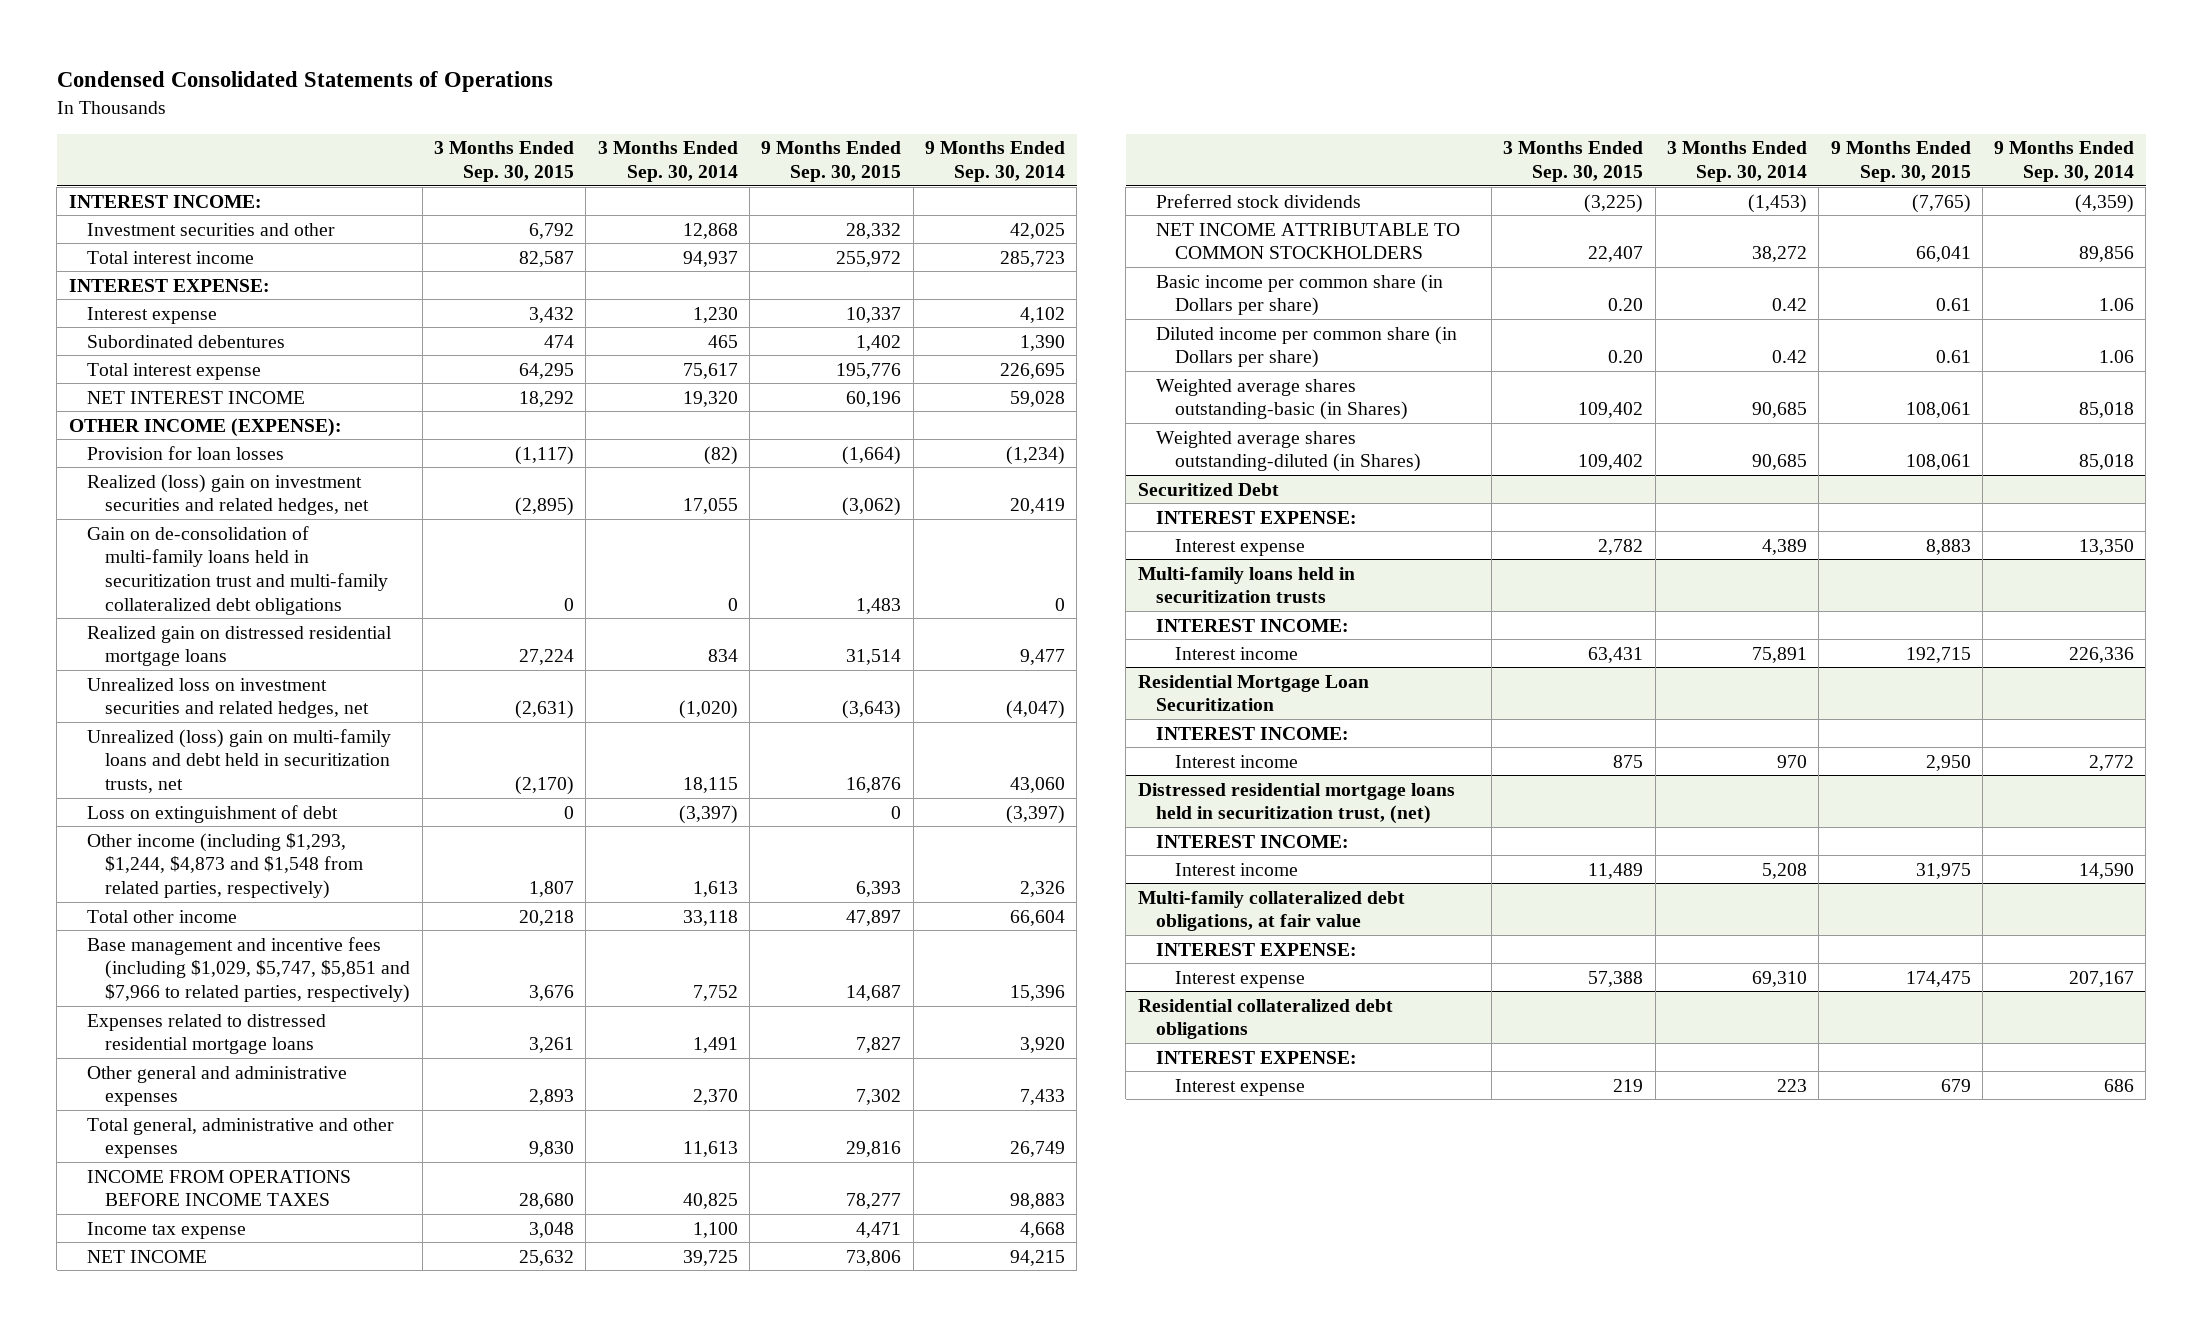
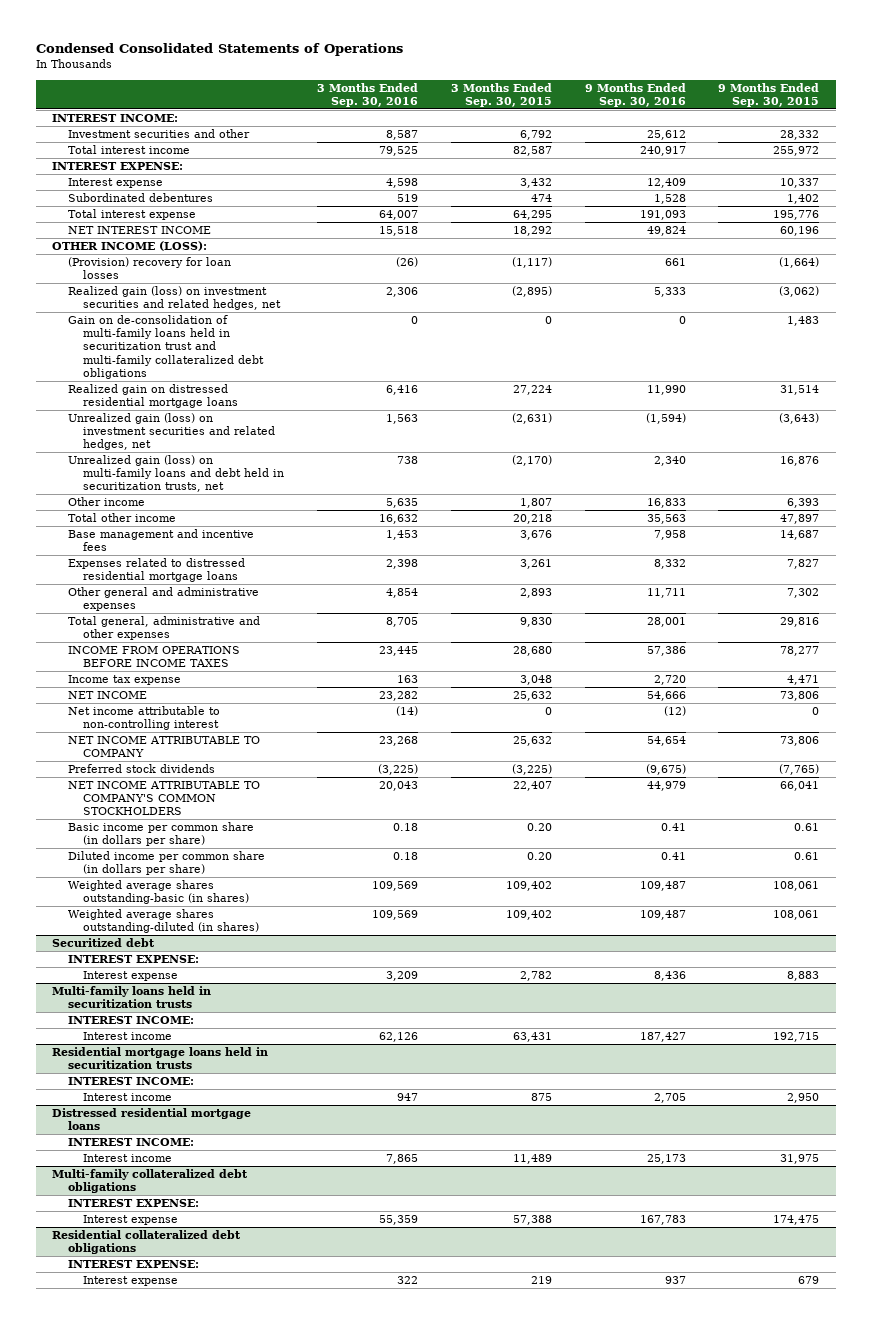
- | 3 Months Ended Sep. 30, 2015 | 3 Months Ended Sep. 30, 2014 | 9 Months Ended Sep. 30, 2015 | 9 Months Ended Sep. 30, 2014
+ | 3 Months Ended Sep. 30, 2016 | 3 Months Ended Sep. 30, 2015 | 9 Months Ended Sep. 30, 2016 | 9 Months Ended Sep. 30, 2015
- OTHER INCOME (EXPENSE):
- Provision for loan losses | (1,117) | (82) | (1,664) | (1,234)
- Realized (loss) gain on investment securities and related hedges, net | (2,895) | 17,055 | (3,062) | 20,419
+ OTHER INCOME (LOSS):
+ (Provision) recovery for loan losses | (26) | (1,117) | 661 | (1,664)
+ Realized gain (loss) on investment securities and related hedges, net | 2,306 | (2,895) | 5,333 | (3,062)
- Unrealized loss on investment securities and related hedges, net | (2,631) | (1,020) | (3,643) | (4,047)
- Unrealized (loss) gain on multi-family loans and debt held in securitization trusts, net | (2,170) | 18,115 | 16,876 | 43,060
- Loss on extinguishment of debt | 0 | (3,397) | 0 | (3,397)
- Other income (including $1,293, $1,244, $4,873 and $1,548 from related parties, respectively) | 1,807 | 1,613 | 6,393 | 2,326
+ Unrealized gain (loss) on investment securities and related hedges, net | 1,563 | (2,631) | (1,594) | (3,643)
+ Unrealized gain (loss) on multi-family loans and debt held in securitization trusts, net | 738 | (2,170) | 2,340 | 16,876
+ Other income | 5,635 | 1,807 | 16,833 | 6,393
- Base management and incentive fees (including $1,029, $5,747, $5,851 and $7,966 to related parties, respectively) | 3,676 | 7,752 | 14,687 | 15,396
+ Base management and incentive fees | 1,453 | 3,676 | 7,958 | 14,687
+ Net income attributable to non-controlling interest | (14) | 0 | (12) | 0
+ NET INCOME ATTRIBUTABLE TO COMPANY | 23,268 | 25,632 | 54,654 | 73,806
- NET INCOME ATTRIBUTABLE TO COMMON STOCKHOLDERS | 22,407 | 38,272 | 66,041 | 89,856
- Basic income per common share (in Dollars per share) | 0.20 | 0.42 | 0.61 | 1.06
- Diluted income per common share (in Dollars per share) | 0.20 | 0.42 | 0.61 | 1.06
- Weighted average shares outstanding-basic (in Shares) | 109,402 | 90,685 | 108,061 | 85,018
- Weighted average shares outstanding-diluted (in Shares) | 109,402 | 90,685 | 108,061 | 85,018
- Securitized Debt
+ NET INCOME ATTRIBUTABLE TO COMPANY'S COMMON STOCKHOLDERS | 20,043 | 22,407 | 44,979 | 66,041
+ Basic income per common share (in dollars per share) | 0.18 | 0.20 | 0.41 | 0.61
+ Diluted income per common share (in dollars per share) | 0.18 | 0.20 | 0.41 | 0.61
+ Weighted average shares outstanding-basic (in shares) | 109,569 | 109,402 | 109,487 | 108,061
+ Weighted average shares outstanding-diluted (in shares) | 109,569 | 109,402 | 109,487 | 108,061
+ Securitized debt
- Residential Mortgage Loan Securitization
+ Residential mortgage loans held in securitization trusts
- Distressed residential mortgage loans held in securitization trust, (net)
+ Distressed residential mortgage loans
- Multi-family collateralized debt obligations, at fair value
+ Multi-family collateralized debt obligations

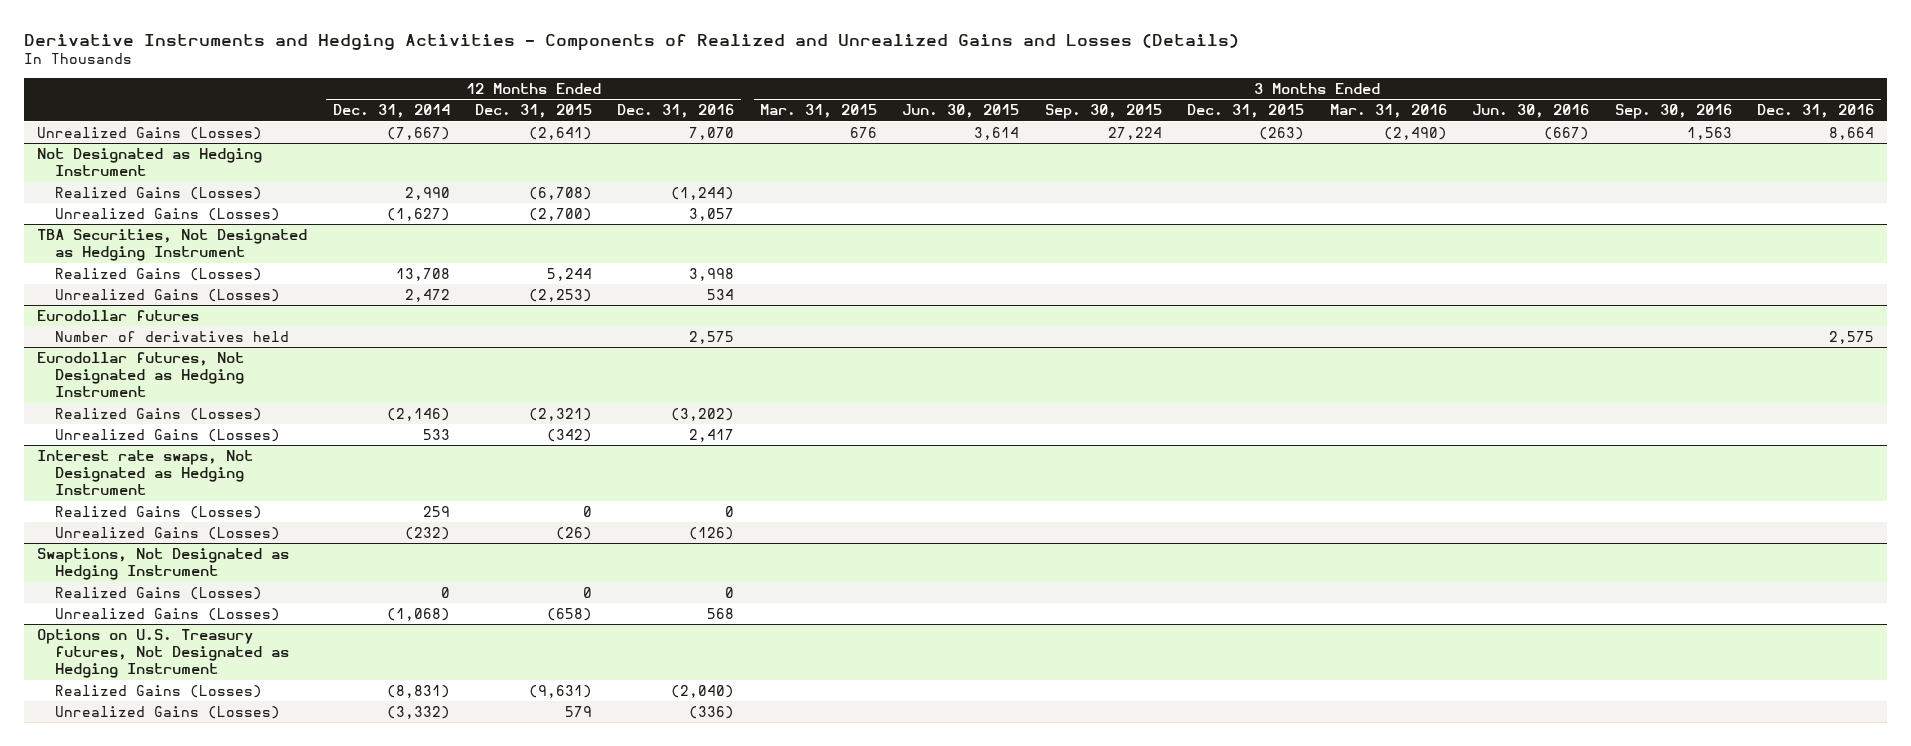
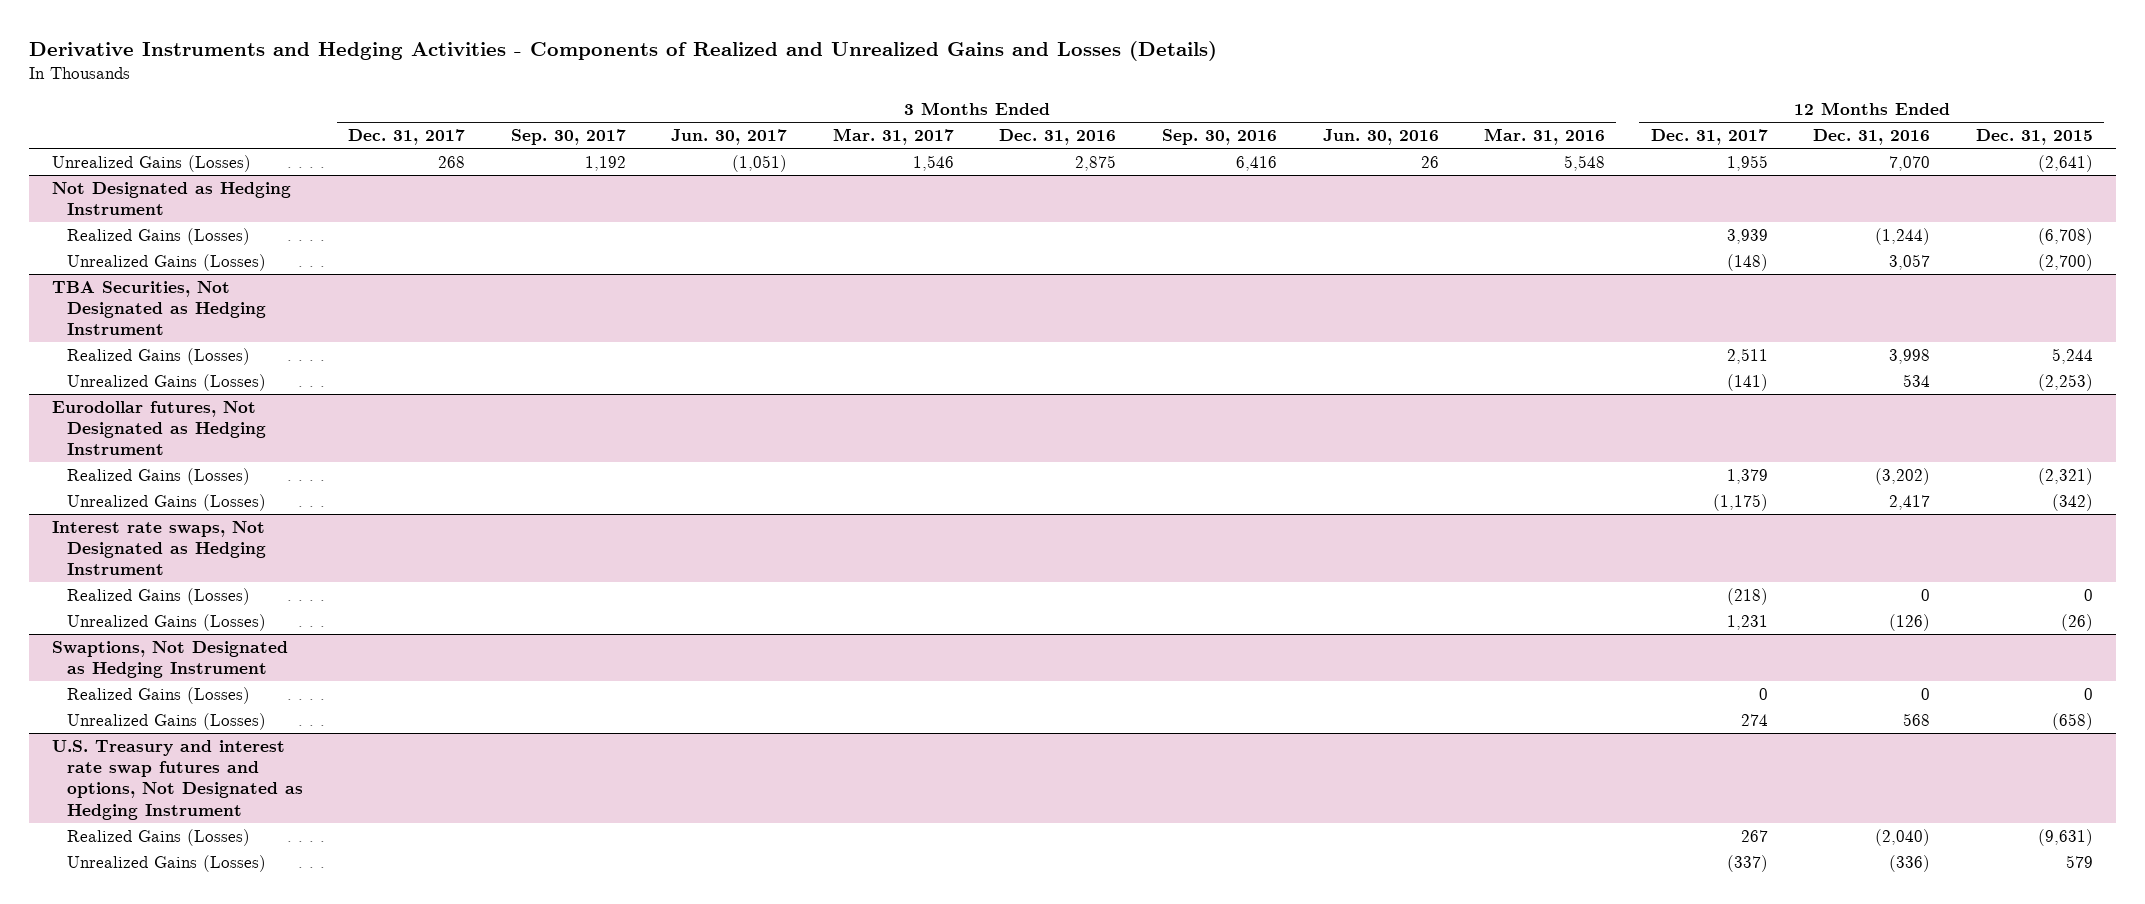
- | 12 Months Ended Dec. 31, 2014 | 12 Months Ended Dec. 31, 2015 | 12 Months Ended Dec. 31, 2016 | 3 Months Ended Mar. 31, 2015 | 3 Months Ended Jun. 30, 2015 | 3 Months Ended Sep. 30, 2015 | 3 Months Ended Dec. 31, 2015 | 3 Months Ended Mar. 31, 2016 | 3 Months Ended Jun. 30, 2016 | 3 Months Ended Sep. 30, 2016 | 3 Months Ended Dec. 31, 2016
+ | 3 Months Ended Dec. 31, 2017 | 3 Months Ended Sep. 30, 2017 | 3 Months Ended Jun. 30, 2017 | 3 Months Ended Mar. 31, 2017 | 3 Months Ended Dec. 31, 2016 | 3 Months Ended Sep. 30, 2016 | 3 Months Ended Jun. 30, 2016 | 3 Months Ended Mar. 31, 2016 | 12 Months Ended Dec. 31, 2017 | 12 Months Ended Dec. 31, 2016 | 12 Months Ended Dec. 31, 2015
- Unrealized Gains (Losses) | (7,667) | (2,641) | 7,070 | 676 | 3,614 | 27,224 | (263) | (2,490) | (667) | 1,563 | 8,664
+ Unrealized Gains (Losses) | 268 | 1,192 | (1,051) | 1,546 | 2,875 | 6,416 | 26 | 5,548 | 1,955 | 7,070 | (2,641)
- Eurodollar futures
- Number of derivatives held | | | 2,575 | | | | | | | | 2,575
- Options on U.S. Treasury futures, Not Designated as Hedging Instrument
+ U.S. Treasury and interest rate swap futures and options, Not Designated as Hedging Instrument

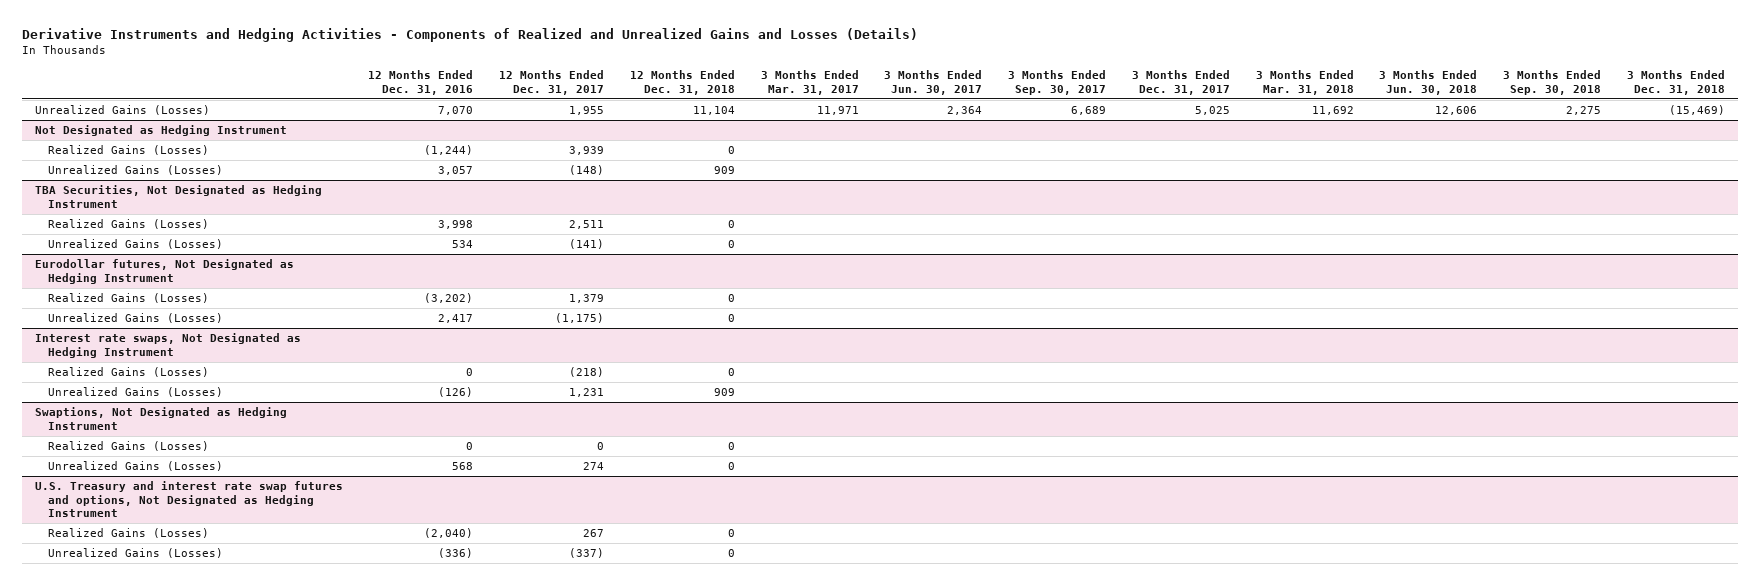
- | 3 Months Ended Dec. 31, 2017 | 3 Months Ended Sep. 30, 2017 | 3 Months Ended Jun. 30, 2017 | 3 Months Ended Mar. 31, 2017 | 3 Months Ended Dec. 31, 2016 | 3 Months Ended Sep. 30, 2016 | 3 Months Ended Jun. 30, 2016 | 3 Months Ended Mar. 31, 2016 | 12 Months Ended Dec. 31, 2017 | 12 Months Ended Dec. 31, 2016 | 12 Months Ended Dec. 31, 2015
+ | 12 Months Ended Dec. 31, 2016 | 12 Months Ended Dec. 31, 2017 | 12 Months Ended Dec. 31, 2018 | 3 Months Ended Mar. 31, 2017 | 3 Months Ended Jun. 30, 2017 | 3 Months Ended Sep. 30, 2017 | 3 Months Ended Dec. 31, 2017 | 3 Months Ended Mar. 31, 2018 | 3 Months Ended Jun. 30, 2018 | 3 Months Ended Sep. 30, 2018 | 3 Months Ended Dec. 31, 2018
- Unrealized Gains (Losses) | 268 | 1,192 | (1,051) | 1,546 | 2,875 | 6,416 | 26 | 5,548 | 1,955 | 7,070 | (2,641)
+ Unrealized Gains (Losses) | 7,070 | 1,955 | 11,104 | 11,971 | 2,364 | 6,689 | 5,025 | 11,692 | 12,606 | 2,275 | (15,469)

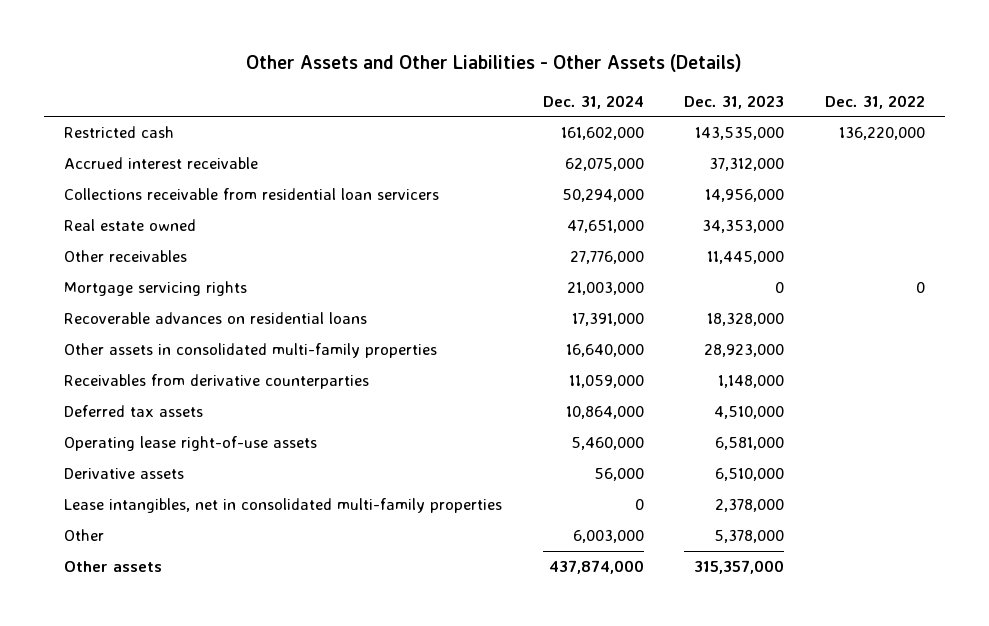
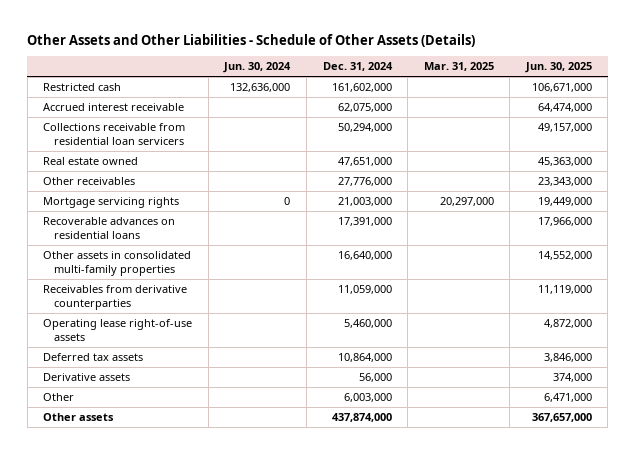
- Other Assets and Other Liabilities - Other Assets (Details)
+ Other Assets and Other Liabilities - Schedule of Other Assets (Details)
- | Dec. 31, 2024 | Dec. 31, 2023 | Dec. 31, 2022
+ | Jun. 30, 2024 | Dec. 31, 2024 | Mar. 31, 2025 | Jun. 30, 2025
moved down: Deferred tax assets | | 10,864,000 | | 3,846,000
- Lease intangibles, net in consolidated multi-family properties | 0 | 2,378,000 |

